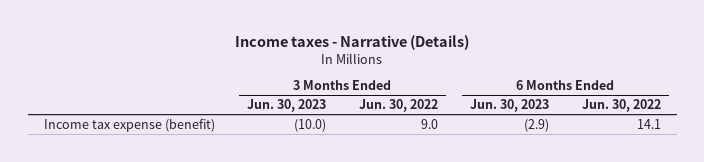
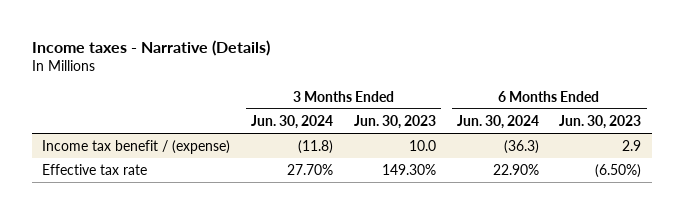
- | 3 Months Ended Jun. 30, 2023 | 3 Months Ended Jun. 30, 2022 | 6 Months Ended Jun. 30, 2023 | 6 Months Ended Jun. 30, 2022
+ | 3 Months Ended Jun. 30, 2024 | 3 Months Ended Jun. 30, 2023 | 6 Months Ended Jun. 30, 2024 | 6 Months Ended Jun. 30, 2023
- Income tax expense (benefit) | (10.0) | 9.0 | (2.9) | 14.1
+ Income tax benefit / (expense) | (11.8) | 10.0 | (36.3) | 2.9
+ Effective tax rate | 27.70% | 149.30% | 22.90% | (6.50%)

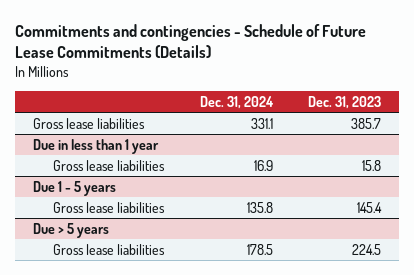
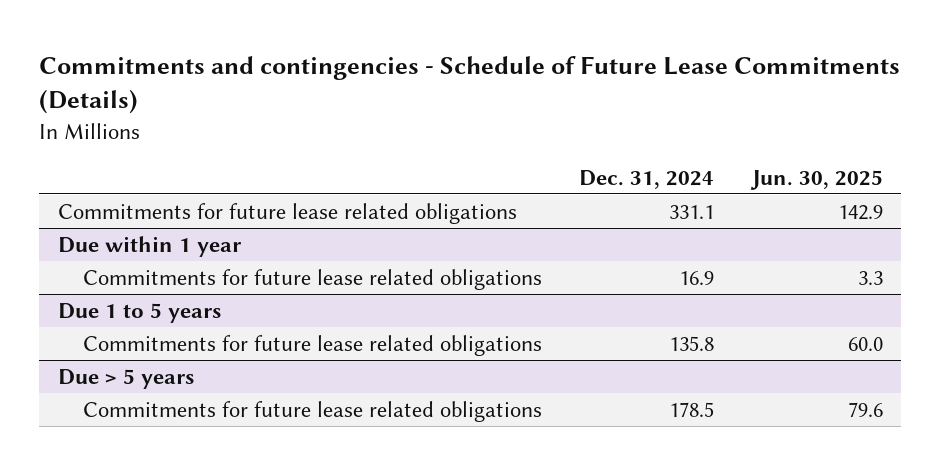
- | Dec. 31, 2024 | Dec. 31, 2023
+ | Dec. 31, 2024 | Jun. 30, 2025
- Gross lease liabilities | 331.1 | 385.7
- Due in less than 1 year
- Gross lease liabilities | 16.9 | 15.8
- Due 1 - 5 years
- Gross lease liabilities | 135.8 | 145.4
+ Commitments for future lease related obligations | 331.1 | 142.9
+ Due within 1 year
+ Commitments for future lease related obligations | 16.9 | 3.3
+ Due 1 to 5 years
+ Commitments for future lease related obligations | 135.8 | 60.0
@ Due > 5 years
- Gross lease liabilities | 178.5 | 224.5
+ Commitments for future lease related obligations | 178.5 | 79.6

